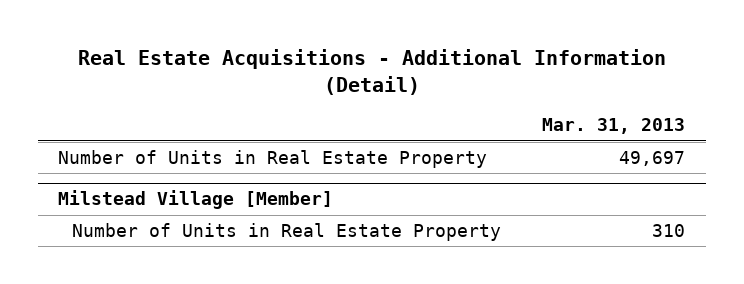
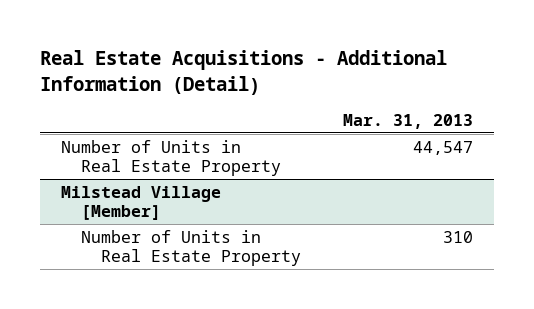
- Number of Units in Real Estate Property | 49,697
+ Number of Units in Real Estate Property | 44,547

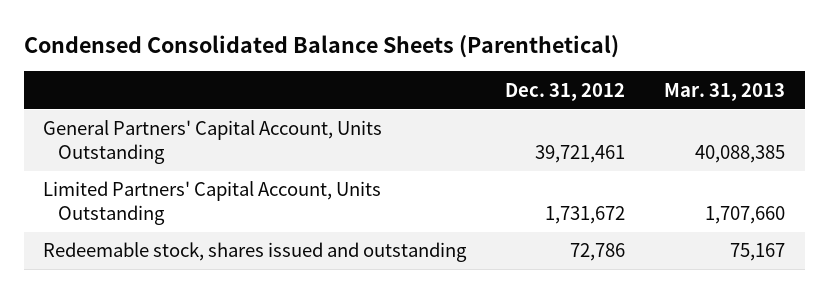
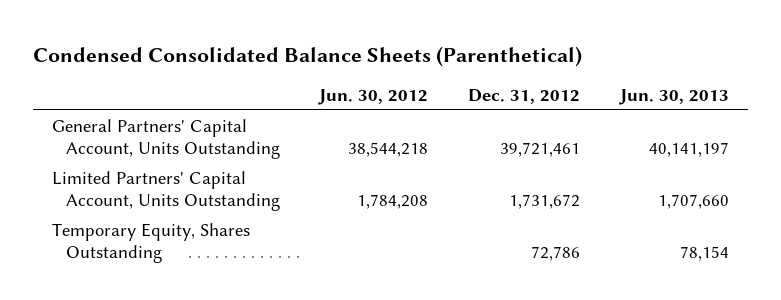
- | Dec. 31, 2012 | Mar. 31, 2013
+ | Jun. 30, 2012 | Dec. 31, 2012 | Jun. 30, 2013
- Redeemable stock, shares issued and outstanding | 72,786 | 75,167
+ Temporary Equity, Shares Outstanding | | 72,786 | 78,154

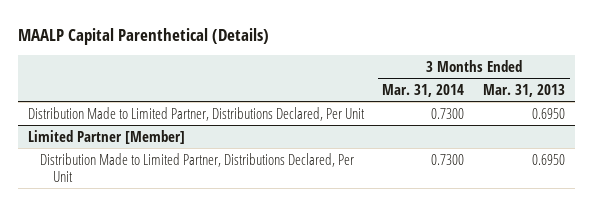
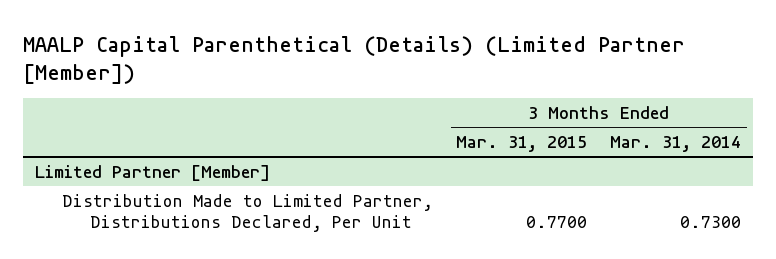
- MAALP Capital Parenthetical (Details)
+ MAALP Capital Parenthetical (Details) (Limited Partner [Member])
- | 3 Months Ended Mar. 31, 2014 | 3 Months Ended Mar. 31, 2013
+ | 3 Months Ended Mar. 31, 2015 | 3 Months Ended Mar. 31, 2014
- Distribution Made to Limited Partner, Distributions Declared, Per Unit | 0.7300 | 0.6950

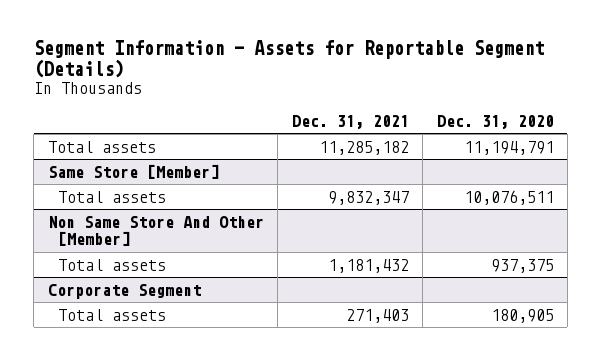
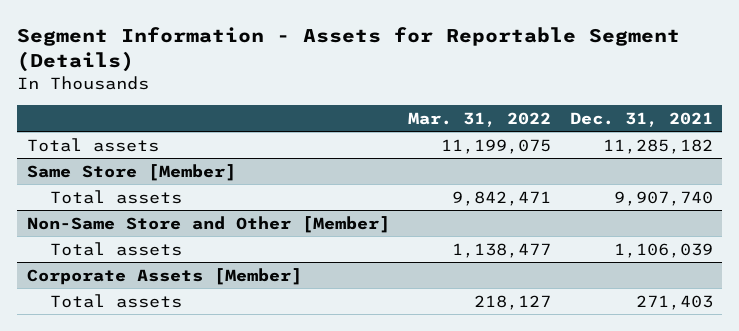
- | Dec. 31, 2021 | Dec. 31, 2020
+ | Mar. 31, 2022 | Dec. 31, 2021
@ Same Store [Member]
- Total assets | 9,832,347 | 10,076,511
- Non Same Store And Other [Member]
- Total assets | 1,181,432 | 937,375
- Corporate Segment
@ Same Store [Member]
+ Total assets | 9,842,471 | 9,907,740
+ Non-Same Store and Other [Member]
+ Total assets | 1,138,477 | 1,106,039
+ Corporate Assets [Member]

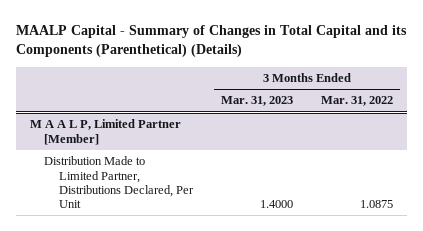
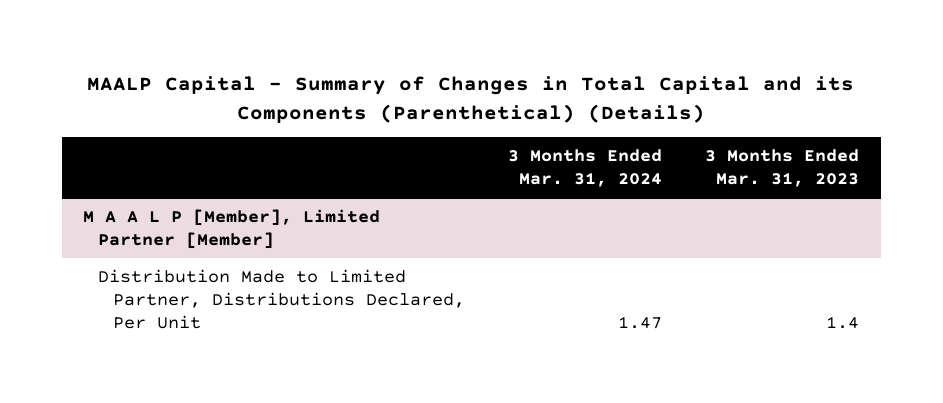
- | 3 Months Ended Mar. 31, 2023 | 3 Months Ended Mar. 31, 2022
+ | 3 Months Ended Mar. 31, 2024 | 3 Months Ended Mar. 31, 2023
- M A A L P, Limited Partner [Member]
- Distribution Made to Limited Partner, Distributions Declared, Per Unit | 1.4000 | 1.0875
+ M A A L P [Member], Limited Partner [Member]
+ Distribution Made to Limited Partner, Distributions Declared, Per Unit | 1.47 | 1.4

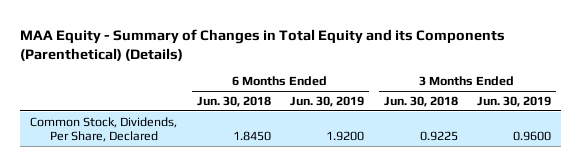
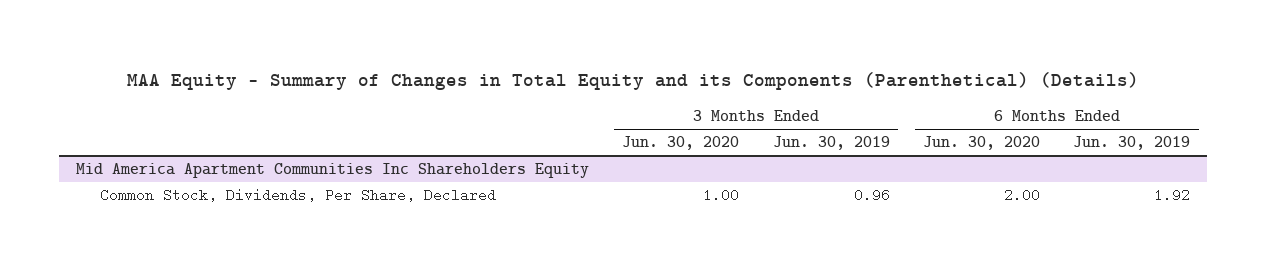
- | 6 Months Ended Jun. 30, 2018 | 6 Months Ended Jun. 30, 2019 | 3 Months Ended Jun. 30, 2018 | 3 Months Ended Jun. 30, 2019
+ | 3 Months Ended Jun. 30, 2020 | 3 Months Ended Jun. 30, 2019 | 6 Months Ended Jun. 30, 2020 | 6 Months Ended Jun. 30, 2019
- Common Stock, Dividends, Per Share, Declared | 1.8450 | 1.9200 | 0.9225 | 0.9600
+ Mid America Apartment Communities Inc Shareholders Equity
+ Common Stock, Dividends, Per Share, Declared | 1.00 | 0.96 | 2.00 | 1.92

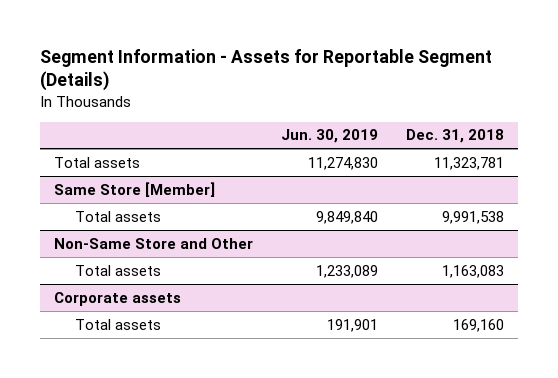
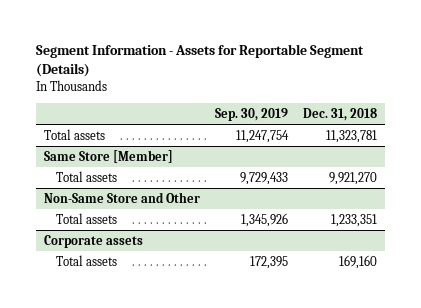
- | Jun. 30, 2019 | Dec. 31, 2018
+ | Sep. 30, 2019 | Dec. 31, 2018
@ Same Store [Member]
- Total assets | 9,849,840 | 9,991,538
+ Total assets | 9,729,433 | 9,921,270
@ Non-Same Store and Other
- Total assets | 1,233,089 | 1,163,083
+ Total assets | 1,345,926 | 1,233,351

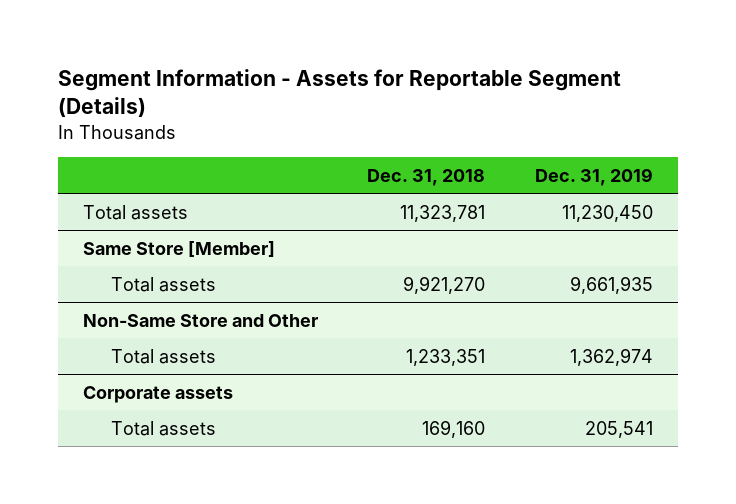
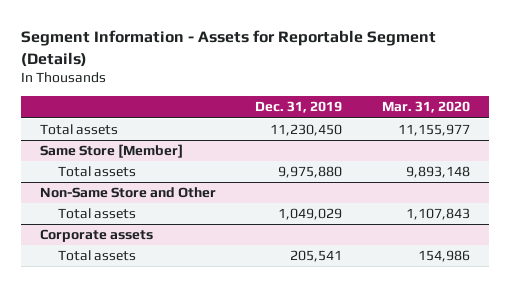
- | Dec. 31, 2018 | Dec. 31, 2019
+ | Dec. 31, 2019 | Mar. 31, 2020
@ Same Store [Member]
- Total assets | 9,921,270 | 9,661,935
+ Total assets | 9,975,880 | 9,893,148
@ Non-Same Store and Other
- Total assets | 1,233,351 | 1,362,974
+ Total assets | 1,049,029 | 1,107,843

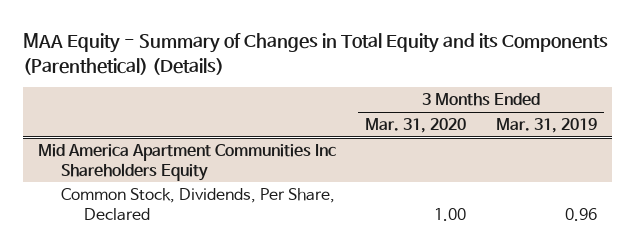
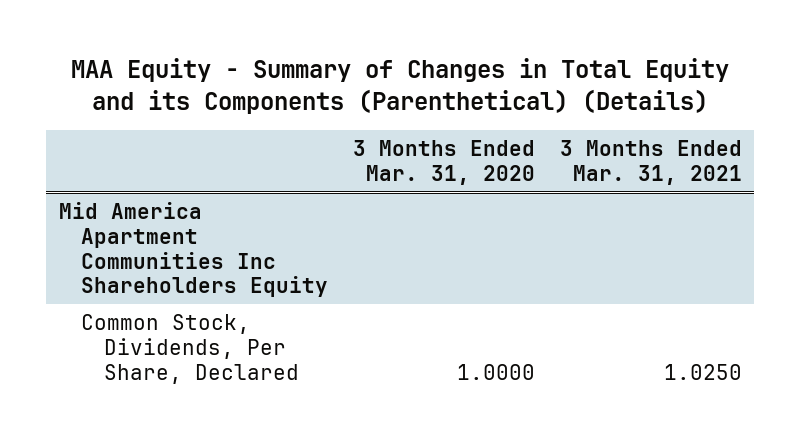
- | 3 Months Ended Mar. 31, 2020 | 3 Months Ended Mar. 31, 2019
+ | 3 Months Ended Mar. 31, 2020 | 3 Months Ended Mar. 31, 2021
@ Mid America Apartment Communities Inc Shareholders Equity
- Common Stock, Dividends, Per Share, Declared | 1.00 | 0.96
+ Common Stock, Dividends, Per Share, Declared | 1.0000 | 1.0250

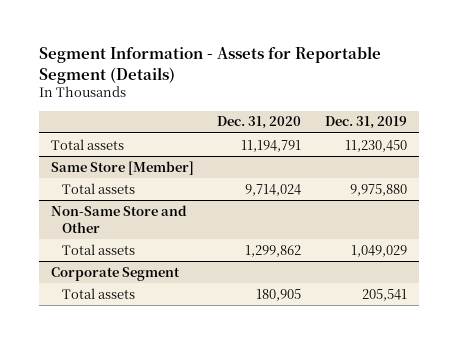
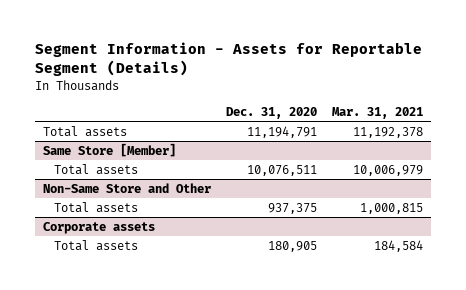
- | Dec. 31, 2020 | Dec. 31, 2019
+ | Dec. 31, 2020 | Mar. 31, 2021
@ Same Store [Member]
- Total assets | 9,714,024 | 9,975,880
+ Total assets | 10,076,511 | 10,006,979
@ Non-Same Store and Other
- Total assets | 1,299,862 | 1,049,029
- Corporate Segment
@ Non-Same Store and Other
+ Total assets | 937,375 | 1,000,815
+ Corporate assets

